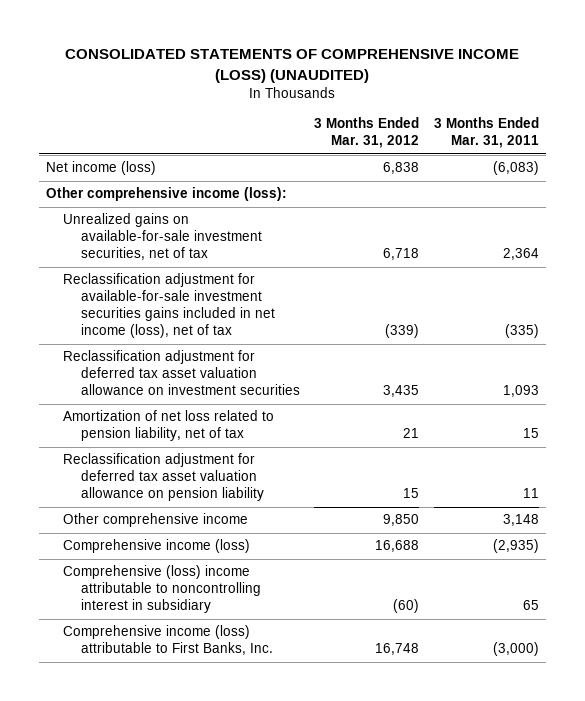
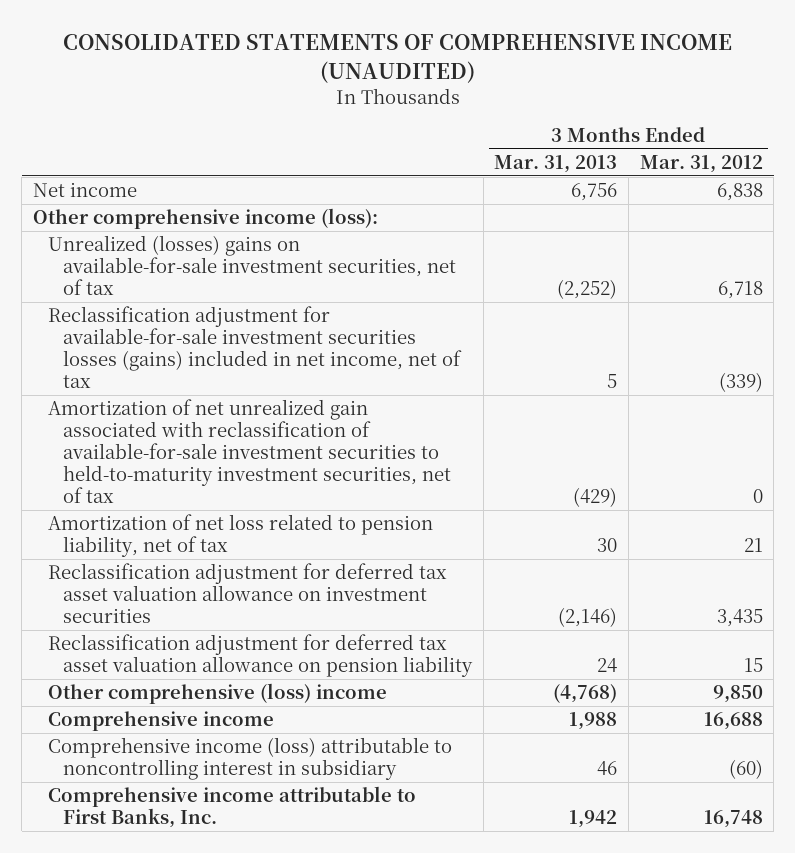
- CONSOLIDATED STATEMENTS OF COMPREHENSIVE INCOME (LOSS) (UNAUDITED)
+ CONSOLIDATED STATEMENTS OF COMPREHENSIVE INCOME (UNAUDITED)
- | 3 Months Ended Mar. 31, 2012 | 3 Months Ended Mar. 31, 2011
+ | 3 Months Ended Mar. 31, 2013 | 3 Months Ended Mar. 31, 2012
- Net income (loss) | 6,838 | (6,083)
+ Net income | 6,756 | 6,838
- Unrealized gains on available-for-sale investment securities, net of tax | 6,718 | 2,364
- Reclassification adjustment for available-for-sale investment securities gains included in net income (loss), net of tax | (339) | (335)
+ Unrealized (losses) gains on available-for-sale investment securities, net of tax | (2,252) | 6,718
+ Reclassification adjustment for available-for-sale investment securities losses (gains) included in net income, net of tax | 5 | (339)
+ Amortization of net unrealized gain associated with reclassification of available-for-sale investment securities to held-to-maturity investment securities, net of tax | (429) | 0
moved down: Reclassification adjustment for deferred tax asset valuation allowance on investment securities | (2,146) | 3,435
- Other comprehensive income | 9,850 | 3,148
- Comprehensive income (loss) | 16,688 | (2,935)
- Comprehensive (loss) income attributable to noncontrolling interest in subsidiary | (60) | 65
- Comprehensive income (loss) attributable to First Banks, Inc. | 16,748 | (3,000)
+ Other comprehensive (loss) income | (4,768) | 9,850
+ Comprehensive income | 1,988 | 16,688
+ Comprehensive income (loss) attributable to noncontrolling interest in subsidiary | 46 | (60)
+ Comprehensive income attributable to First Banks, Inc. | 1,942 | 16,748

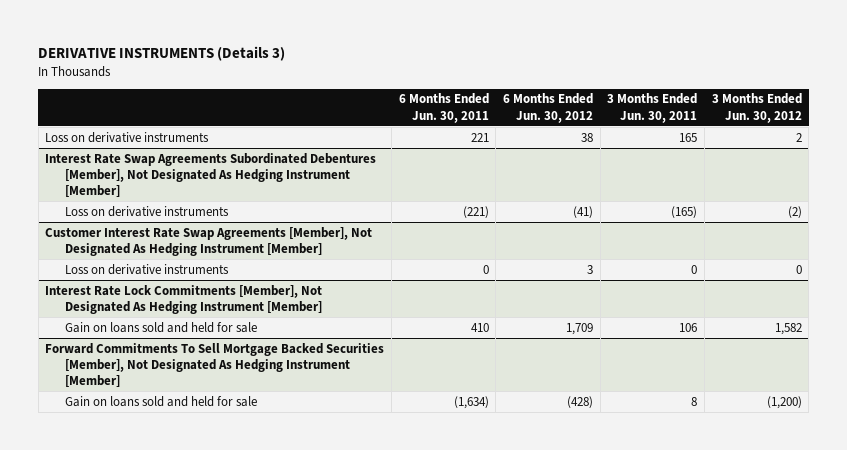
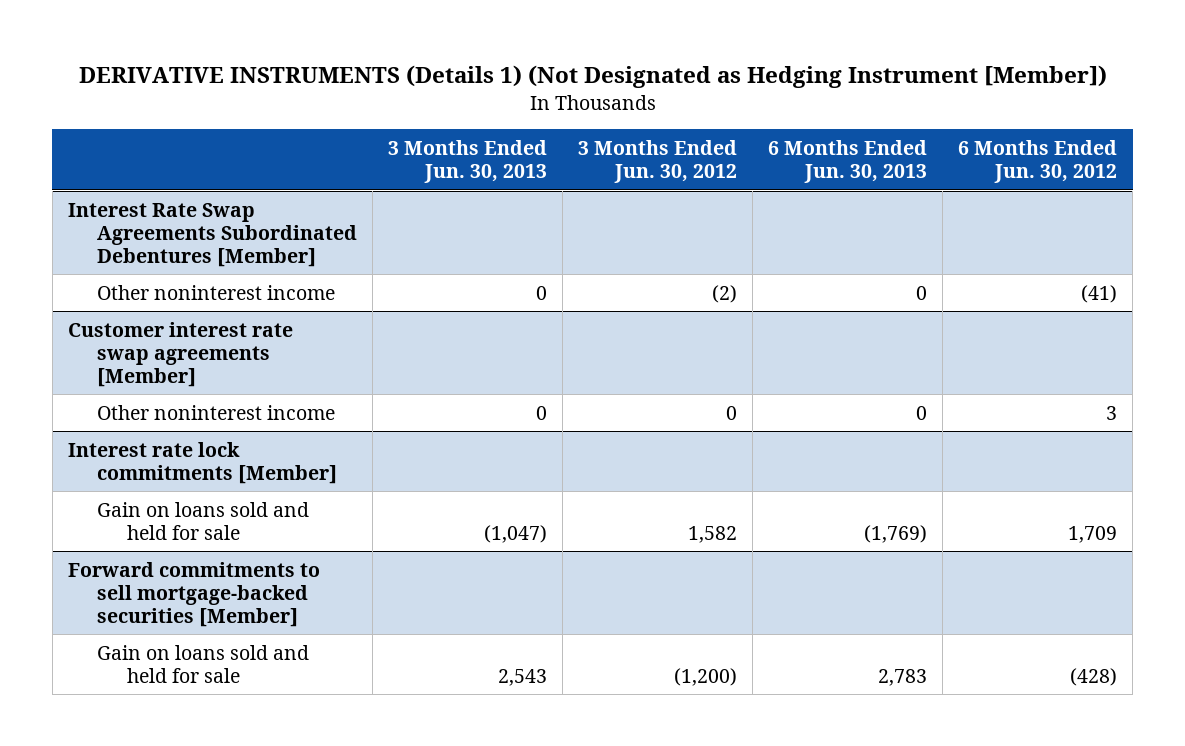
- DERIVATIVE INSTRUMENTS (Details 3)
+ DERIVATIVE INSTRUMENTS (Details 1) (Not Designated as Hedging Instrument [Member])
- | 6 Months Ended Jun. 30, 2011 | 6 Months Ended Jun. 30, 2012 | 3 Months Ended Jun. 30, 2011 | 3 Months Ended Jun. 30, 2012
+ | 3 Months Ended Jun. 30, 2013 | 3 Months Ended Jun. 30, 2012 | 6 Months Ended Jun. 30, 2013 | 6 Months Ended Jun. 30, 2012
- Loss on derivative instruments | 221 | 38 | 165 | 2
- Interest Rate Swap Agreements Subordinated Debentures [Member], Not Designated As Hedging Instrument [Member]
- Loss on derivative instruments | (221) | (41) | (165) | (2)
- Customer Interest Rate Swap Agreements [Member], Not Designated As Hedging Instrument [Member]
- Loss on derivative instruments | 0 | 3 | 0 | 0
- Interest Rate Lock Commitments [Member], Not Designated As Hedging Instrument [Member]
+ Interest Rate Swap Agreements Subordinated Debentures [Member]
+ Other noninterest income | 0 | (2) | 0 | (41)
+ Customer interest rate swap agreements [Member]
+ Other noninterest income | 0 | 0 | 0 | 3
+ Interest rate lock commitments [Member]
- Forward Commitments To Sell Mortgage Backed Securities [Member], Not Designated As Hedging Instrument [Member]
+ Forward commitments to sell mortgage-backed securities [Member]

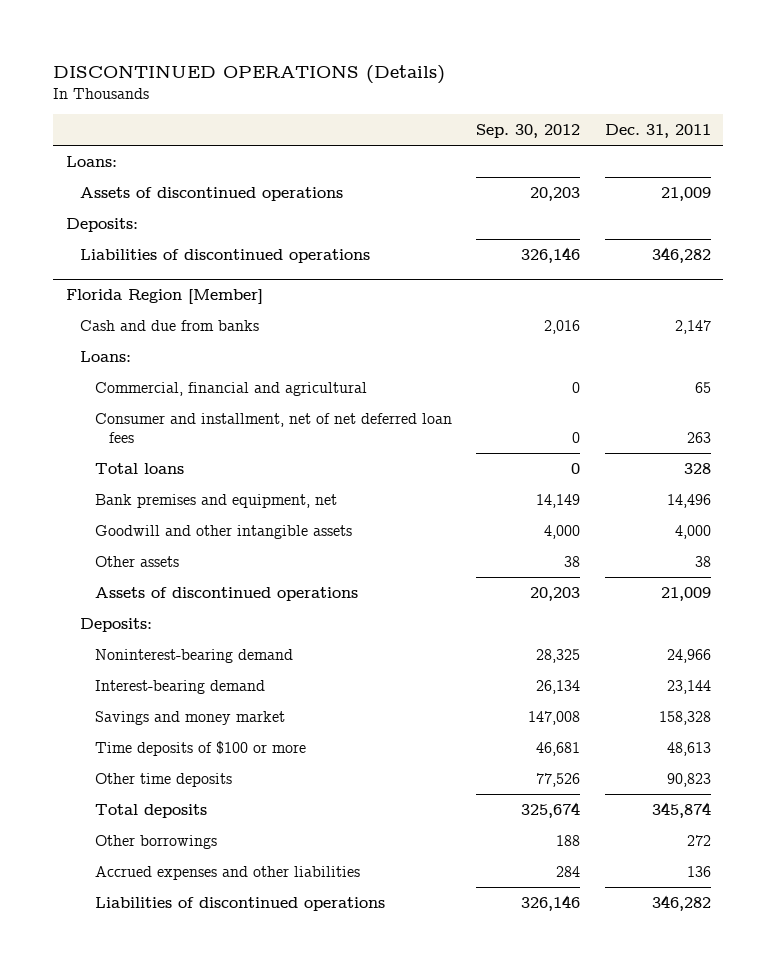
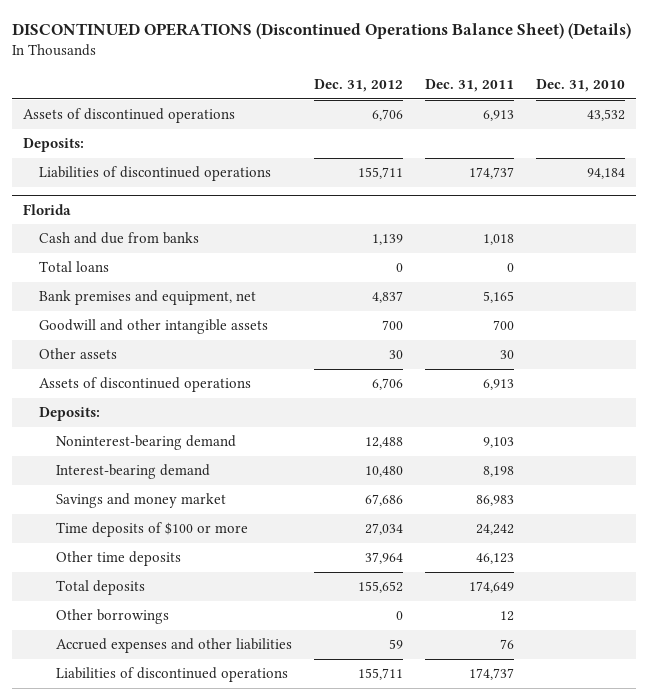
- DISCONTINUED OPERATIONS (Details)
+ DISCONTINUED OPERATIONS (Discontinued Operations Balance Sheet) (Details)
- | Sep. 30, 2012 | Dec. 31, 2011
+ | Dec. 31, 2012 | Dec. 31, 2011 | Dec. 31, 2010
- Loans:
- Assets of discontinued operations | 20,203 | 21,009
+ Assets of discontinued operations | 6,706 | 6,913 | 43,532
- Liabilities of discontinued operations | 326,146 | 346,282
- Florida Region [Member]
- Cash and due from banks | 2,016 | 2,147
- Loans:
- Commercial, financial and agricultural | 0 | 65
- Consumer and installment, net of net deferred loan fees | 0 | 263
- Total loans | 0 | 328
- Bank premises and equipment, net | 14,149 | 14,496
- Goodwill and other intangible assets | 4,000 | 4,000
- Other assets | 38 | 38
- Assets of discontinued operations | 20,203 | 21,009
+ Liabilities of discontinued operations | 155,711 | 174,737 | 94,184
+ Florida
+ Cash and due from banks | 1,139 | 1,018 |
+ Total loans | 0 | 0 |
+ Bank premises and equipment, net | 4,837 | 5,165 |
+ Goodwill and other intangible assets | 700 | 700 |
+ Other assets | 30 | 30 |
+ Assets of discontinued operations | 6,706 | 6,913 |
- Noninterest-bearing demand | 28,325 | 24,966
- Interest-bearing demand | 26,134 | 23,144
- Savings and money market | 147,008 | 158,328
- Time deposits of $100 or more | 46,681 | 48,613
- Other time deposits | 77,526 | 90,823
- Total deposits | 325,674 | 345,874
- Other borrowings | 188 | 272
- Accrued expenses and other liabilities | 284 | 136
- Liabilities of discontinued operations | 326,146 | 346,282
+ Noninterest-bearing demand | 12,488 | 9,103 |
+ Interest-bearing demand | 10,480 | 8,198 |
+ Savings and money market | 67,686 | 86,983 |
+ Time deposits of $100 or more | 27,034 | 24,242 |
+ Other time deposits | 37,964 | 46,123 |
+ Total deposits | 155,652 | 174,649 |
+ Other borrowings | 0 | 12 |
+ Accrued expenses and other liabilities | 59 | 76 |
+ Liabilities of discontinued operations | 155,711 | 174,737 |

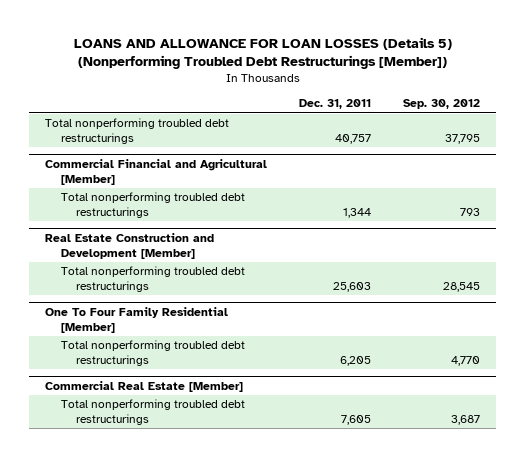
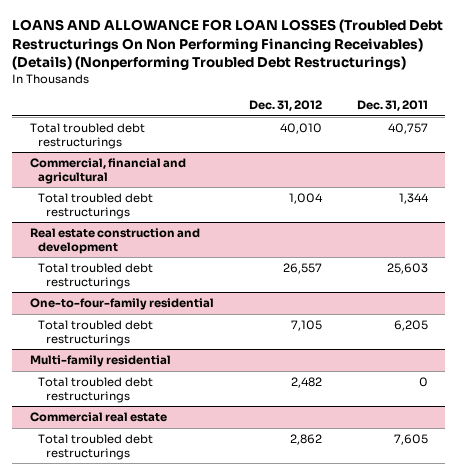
- LOANS AND ALLOWANCE FOR LOAN LOSSES (Details 5) (Nonperforming Troubled Debt Restructurings [Member])
+ LOANS AND ALLOWANCE FOR LOAN LOSSES (Troubled Debt Restructurings On Non Performing Financing Receivables) (Details) (Nonperforming Troubled Debt Restructurings)
- | Dec. 31, 2011 | Sep. 30, 2012
+ | Dec. 31, 2012 | Dec. 31, 2011
- Total nonperforming troubled debt restructurings | 40,757 | 37,795
- Commercial Financial and Agricultural [Member]
- Total nonperforming troubled debt restructurings | 1,344 | 793
- Real Estate Construction and Development [Member]
- Total nonperforming troubled debt restructurings | 25,603 | 28,545
- One To Four Family Residential [Member]
- Total nonperforming troubled debt restructurings | 6,205 | 4,770
- Commercial Real Estate [Member]
- Total nonperforming troubled debt restructurings | 7,605 | 3,687
+ Total troubled debt restructurings | 40,010 | 40,757
+ Commercial, financial and agricultural
+ Total troubled debt restructurings | 1,004 | 1,344
+ Real estate construction and development
+ Total troubled debt restructurings | 26,557 | 25,603
+ One-to-four-family residential
+ Total troubled debt restructurings | 7,105 | 6,205
+ Multi-family residential
+ Total troubled debt restructurings | 2,482 | 0
+ Commercial real estate
+ Total troubled debt restructurings | 2,862 | 7,605

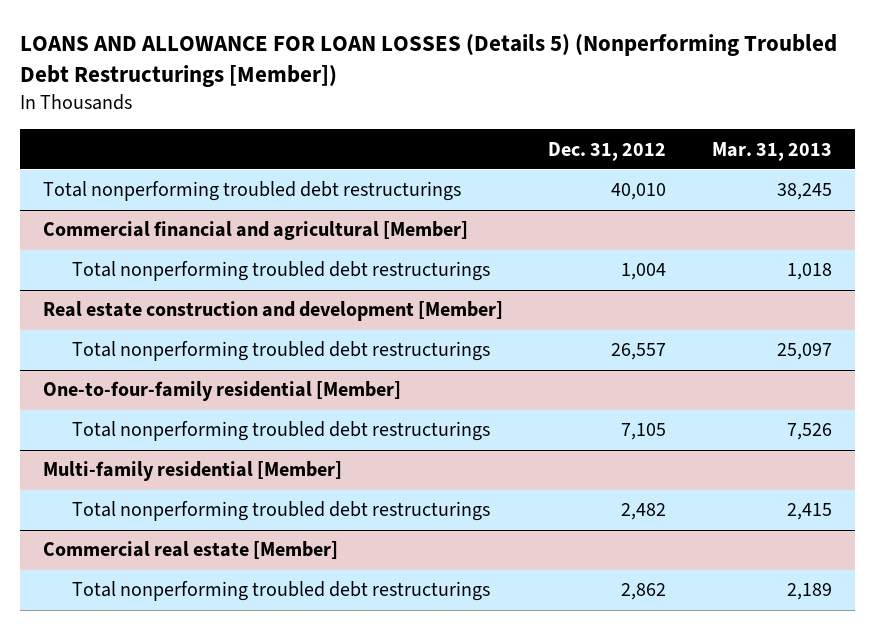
- LOANS AND ALLOWANCE FOR LOAN LOSSES (Troubled Debt Restructurings On Non Performing Financing Receivables) (Details) (Nonperforming Troubled Debt Restructurings)
+ LOANS AND ALLOWANCE FOR LOAN LOSSES (Details 5) (Nonperforming Troubled Debt Restructurings [Member])
- | Dec. 31, 2012 | Dec. 31, 2011
+ | Dec. 31, 2012 | Mar. 31, 2013
- Total troubled debt restructurings | 40,010 | 40,757
- Commercial, financial and agricultural
- Total troubled debt restructurings | 1,004 | 1,344
- Real estate construction and development
- Total troubled debt restructurings | 26,557 | 25,603
- One-to-four-family residential
- Total troubled debt restructurings | 7,105 | 6,205
- Multi-family residential
- Total troubled debt restructurings | 2,482 | 0
- Commercial real estate
- Total troubled debt restructurings | 2,862 | 7,605
+ Total nonperforming troubled debt restructurings | 40,010 | 38,245
+ Commercial financial and agricultural [Member]
+ Total nonperforming troubled debt restructurings | 1,004 | 1,018
+ Real estate construction and development [Member]
+ Total nonperforming troubled debt restructurings | 26,557 | 25,097
+ One-to-four-family residential [Member]
+ Total nonperforming troubled debt restructurings | 7,105 | 7,526
+ Multi-family residential [Member]
+ Total nonperforming troubled debt restructurings | 2,482 | 2,415
+ Commercial real estate [Member]
+ Total nonperforming troubled debt restructurings | 2,862 | 2,189

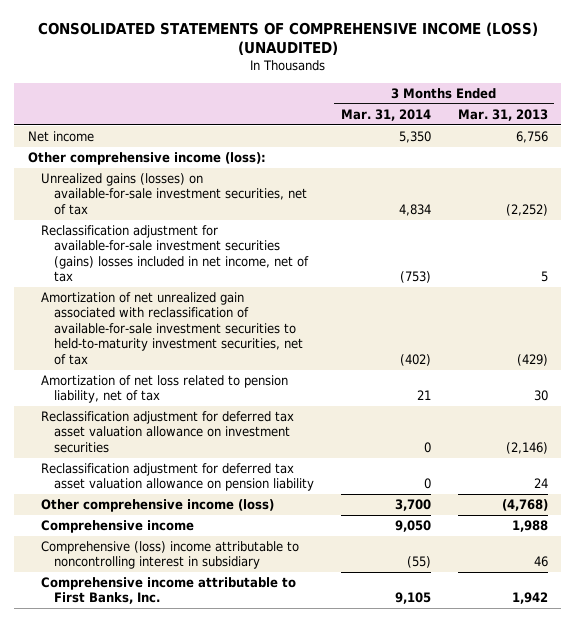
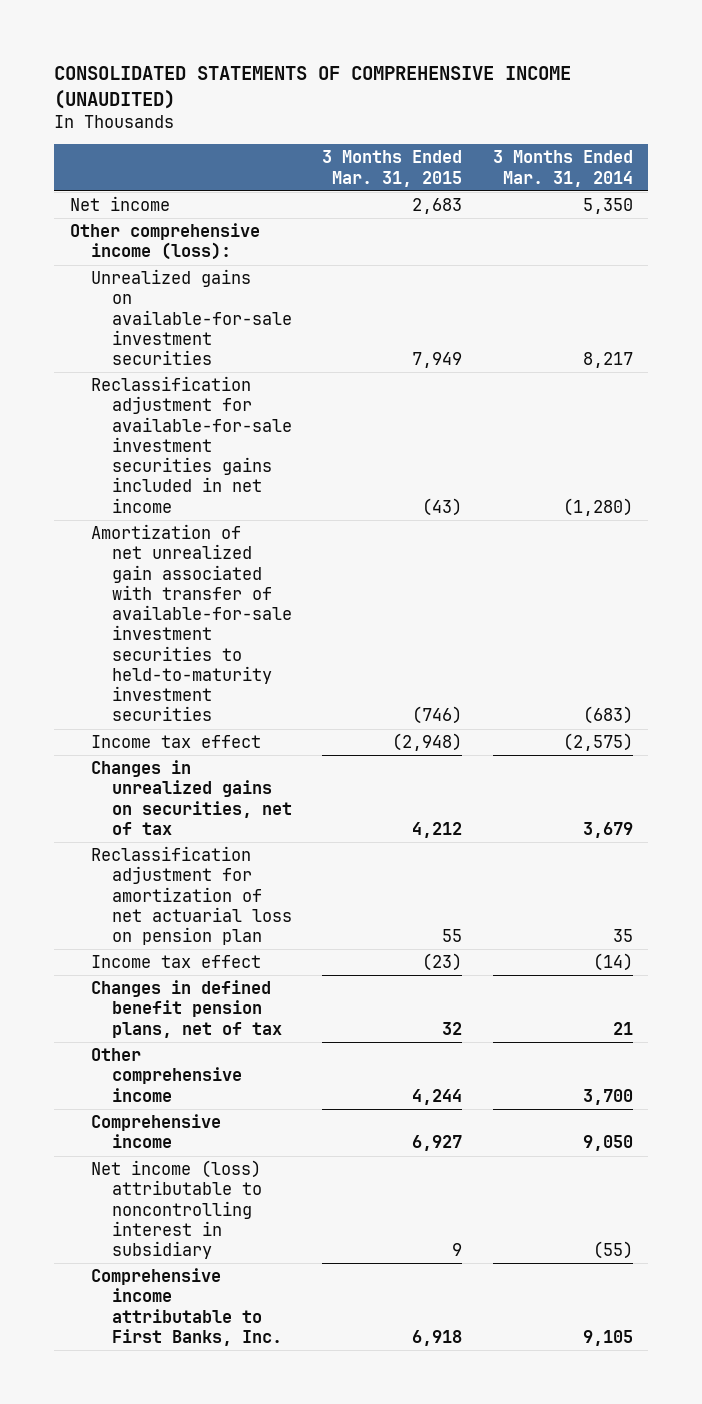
- CONSOLIDATED STATEMENTS OF COMPREHENSIVE INCOME (LOSS) (UNAUDITED)
+ CONSOLIDATED STATEMENTS OF COMPREHENSIVE INCOME (UNAUDITED)
- | 3 Months Ended Mar. 31, 2014 | 3 Months Ended Mar. 31, 2013
+ | 3 Months Ended Mar. 31, 2015 | 3 Months Ended Mar. 31, 2014
- Unrealized gains (losses) on available-for-sale investment securities, net of tax | 4,834 | (2,252)
- Reclassification adjustment for available-for-sale investment securities (gains) losses included in net income, net of tax | (753) | 5
- Amortization of net unrealized gain associated with reclassification of available-for-sale investment securities to held-to-maturity investment securities, net of tax | (402) | (429)
- Amortization of net loss related to pension liability, net of tax | 21 | 30
- Reclassification adjustment for deferred tax asset valuation allowance on investment securities | 0 | (2,146)
- Reclassification adjustment for deferred tax asset valuation allowance on pension liability | 0 | 24
- Other comprehensive income (loss) | 3,700 | (4,768)
+ Unrealized gains on available-for-sale investment securities | 7,949 | 8,217
+ Reclassification adjustment for available-for-sale investment securities gains included in net income | (43) | (1,280)
+ Amortization of net unrealized gain associated with transfer of available-for-sale investment securities to held-to-maturity investment securities | (746) | (683)
+ Income tax effect | (2,948) | (2,575)
+ Changes in unrealized gains on securities, net of tax | 4,212 | 3,679
+ Reclassification adjustment for amortization of net actuarial loss on pension plan | 55 | 35
+ Income tax effect | (23) | (14)
+ Changes in defined benefit pension plans, net of tax | 32 | 21
+ Other comprehensive income | 4,244 | 3,700
- Comprehensive (loss) income attributable to noncontrolling interest in subsidiary | (55) | 46
+ Net income (loss) attributable to noncontrolling interest in subsidiary | 9 | (55)

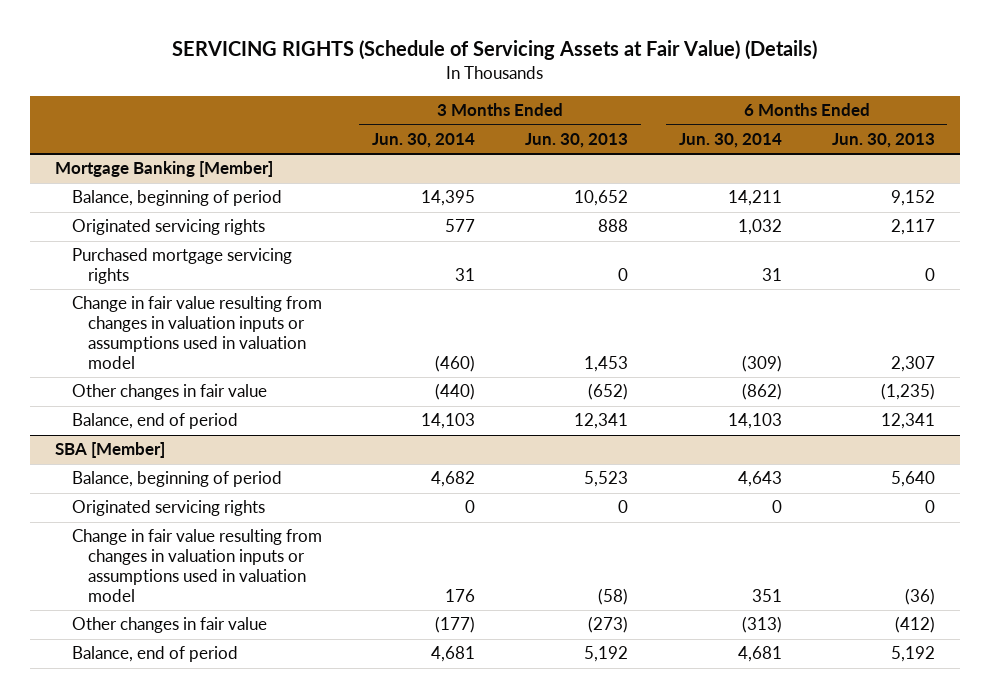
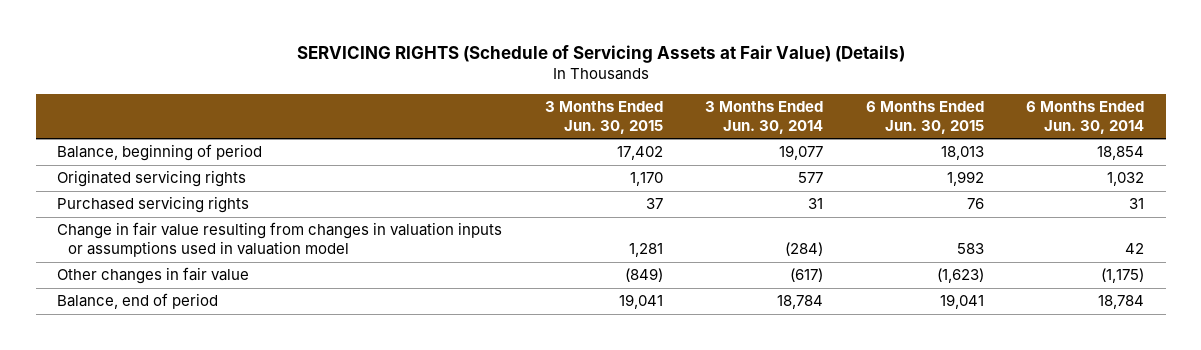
- | 3 Months Ended Jun. 30, 2014 | 3 Months Ended Jun. 30, 2013 | 6 Months Ended Jun. 30, 2014 | 6 Months Ended Jun. 30, 2013
+ | 3 Months Ended Jun. 30, 2015 | 3 Months Ended Jun. 30, 2014 | 6 Months Ended Jun. 30, 2015 | 6 Months Ended Jun. 30, 2014
- Mortgage Banking [Member]
- Balance, beginning of period | 14,395 | 10,652 | 14,211 | 9,152
+ Balance, beginning of period | 17,402 | 19,077 | 18,013 | 18,854
- Purchased mortgage servicing rights | 31 | 0 | 31 | 0
- Change in fair value resulting from changes in valuation inputs or assumptions used in valuation model | (460) | 1,453 | (309) | 2,307
- Other changes in fair value | (440) | (652) | (862) | (1,235)
- Balance, end of period | 14,103 | 12,341 | 14,103 | 12,341
- SBA [Member]
- Balance, beginning of period | 4,682 | 5,523 | 4,643 | 5,640
- Originated servicing rights | 0 | 0 | 0 | 0
- Change in fair value resulting from changes in valuation inputs or assumptions used in valuation model | 176 | (58) | 351 | (36)
- Other changes in fair value | (177) | (273) | (313) | (412)
- Balance, end of period | 4,681 | 5,192 | 4,681 | 5,192
+ Purchased servicing rights | 37 | 31 | 76 | 31
+ Change in fair value resulting from changes in valuation inputs or assumptions used in valuation model | 1,281 | (284) | 583 | 42
+ Other changes in fair value | (849) | (617) | (1,623) | (1,175)
+ Balance, end of period | 19,041 | 18,784 | 19,041 | 18,784

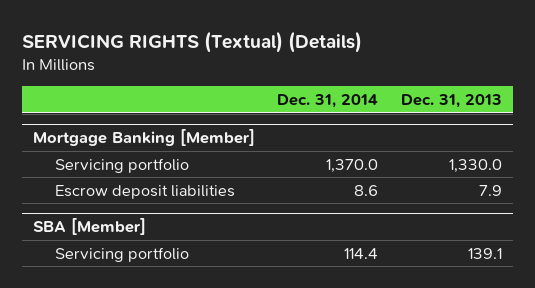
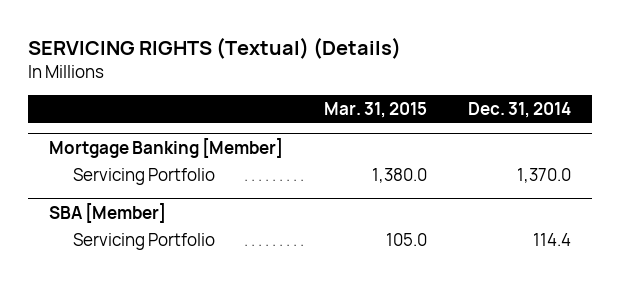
- | Dec. 31, 2014 | Dec. 31, 2013
+ | Mar. 31, 2015 | Dec. 31, 2014
@ Mortgage Banking [Member]
- Servicing portfolio | 1,370.0 | 1,330.0
- Escrow deposit liabilities | 8.6 | 7.9
+ Servicing Portfolio | 1,380.0 | 1,370.0
@ SBA [Member]
- Servicing portfolio | 114.4 | 139.1
+ Servicing Portfolio | 105.0 | 114.4

